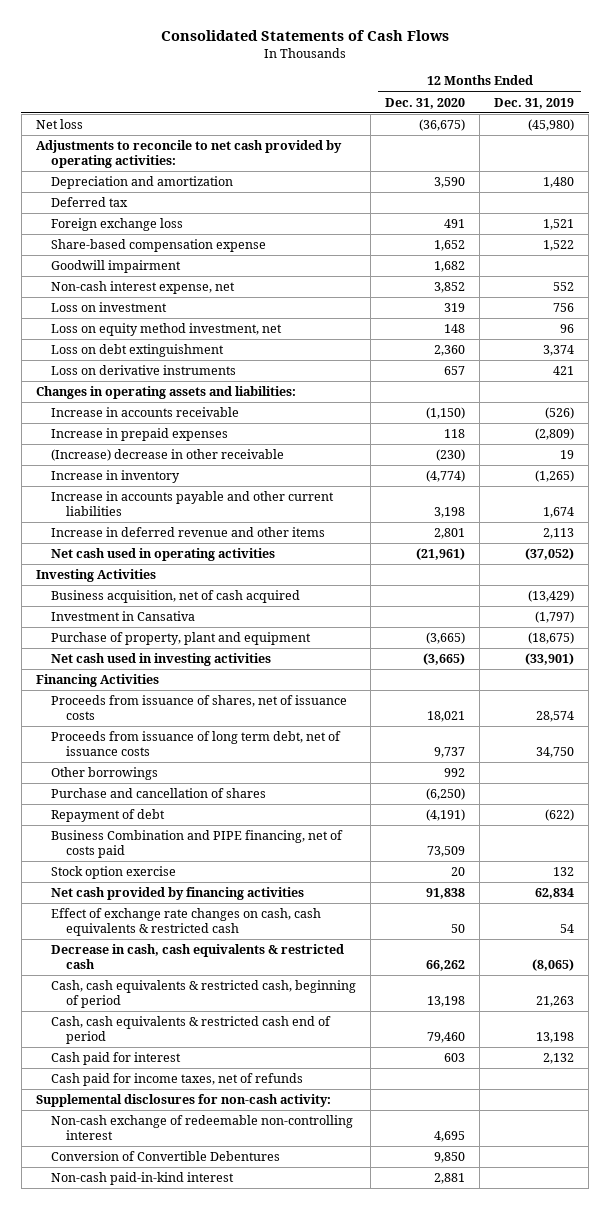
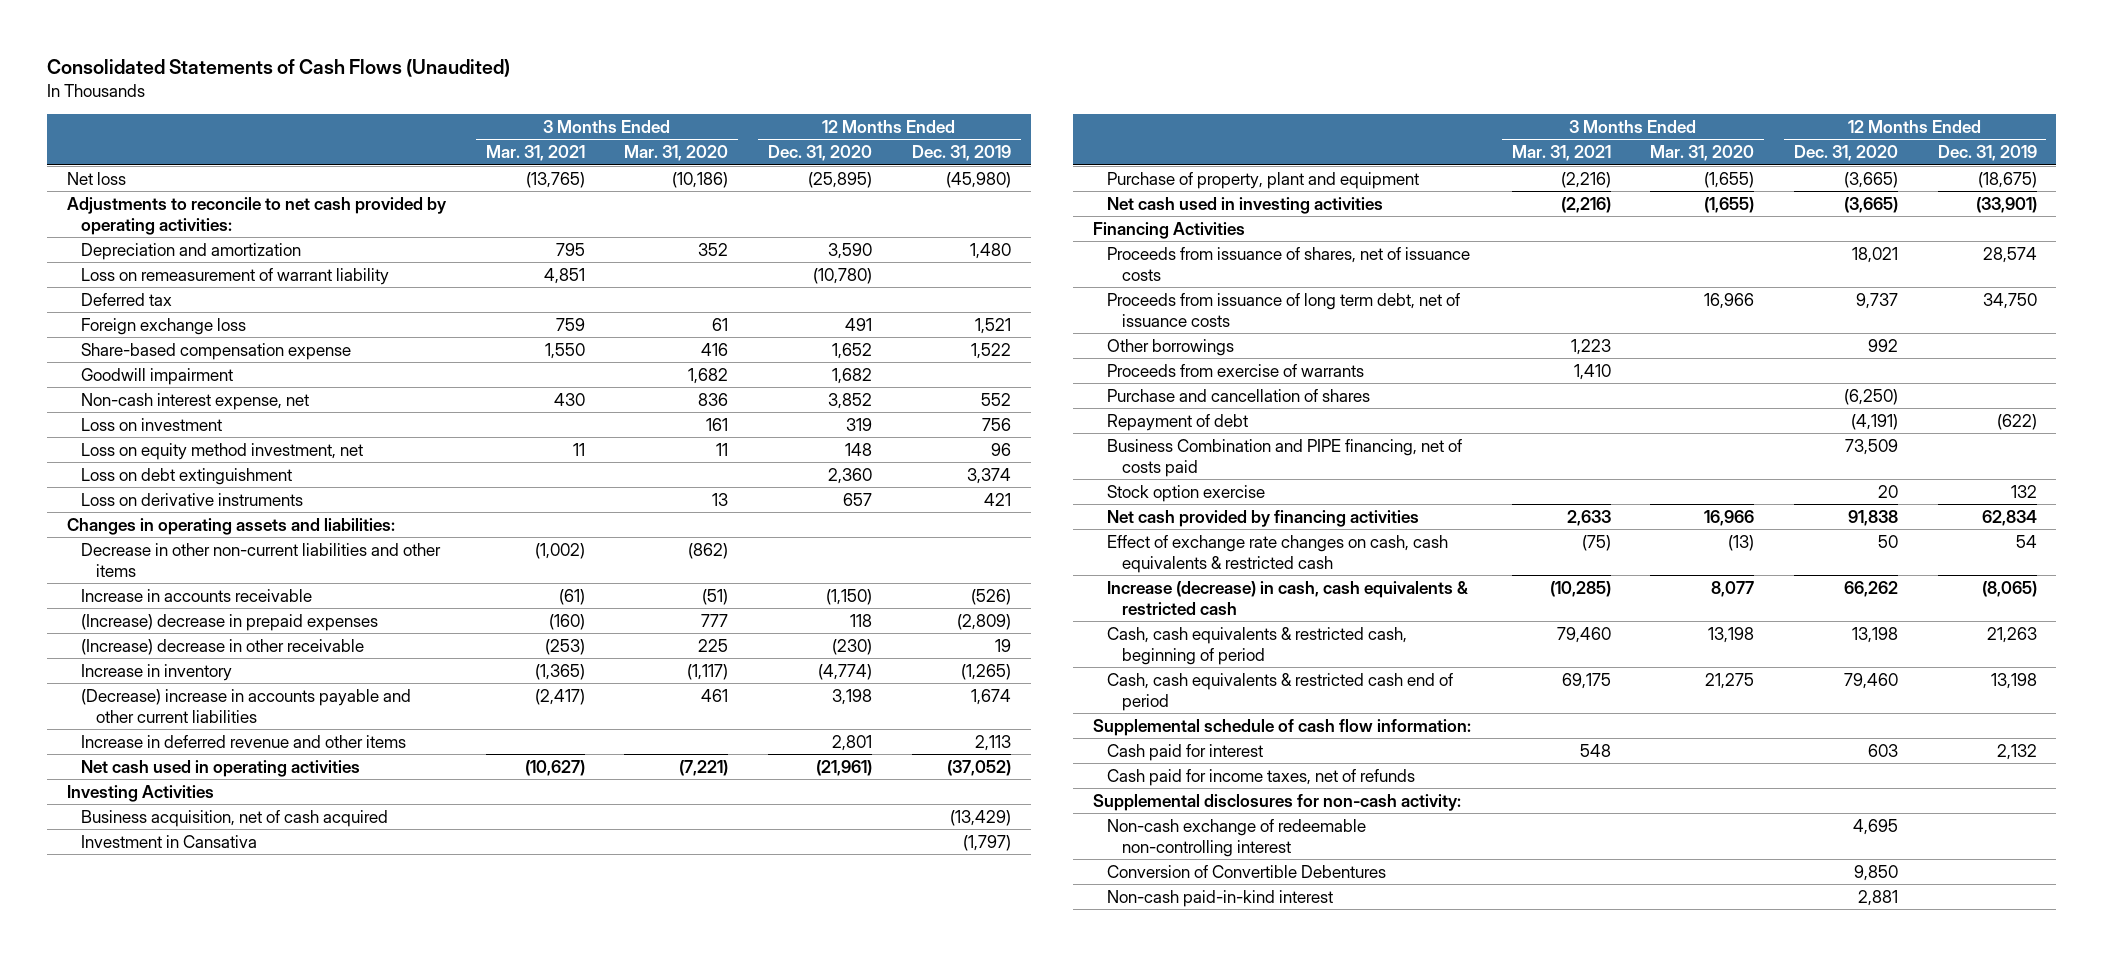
- Consolidated Statements of Cash Flows
+ Consolidated Statements of Cash Flows (Unaudited)
- | 12 Months Ended Dec. 31, 2020 | 12 Months Ended Dec. 31, 2019
+ | 3 Months Ended Mar. 31, 2021 | 3 Months Ended Mar. 31, 2020 | 12 Months Ended Dec. 31, 2020 | 12 Months Ended Dec. 31, 2019
- Net loss | (36,675) | (45,980)
+ Net loss | (13,765) | (10,186) | (25,895) | (45,980)
+ Loss on remeasurement of warrant liability | 4,851 | | (10,780) |
+ Decrease in other non-current liabilities and other items | (1,002) | (862) | |
- Increase in prepaid expenses | 118 | (2,809)
+ (Increase) decrease in prepaid expenses | (160) | 777 | 118 | (2,809)
- Increase in accounts payable and other current liabilities | 3,198 | 1,674
+ (Decrease) increase in accounts payable and other current liabilities | (2,417) | 461 | 3,198 | 1,674
+ Proceeds from exercise of warrants | 1,410 | | |
- Decrease in cash, cash equivalents & restricted cash | 66,262 | (8,065)
+ Increase (decrease) in cash, cash equivalents & restricted cash | (10,285) | 8,077 | 66,262 | (8,065)
+ Supplemental schedule of cash flow information:

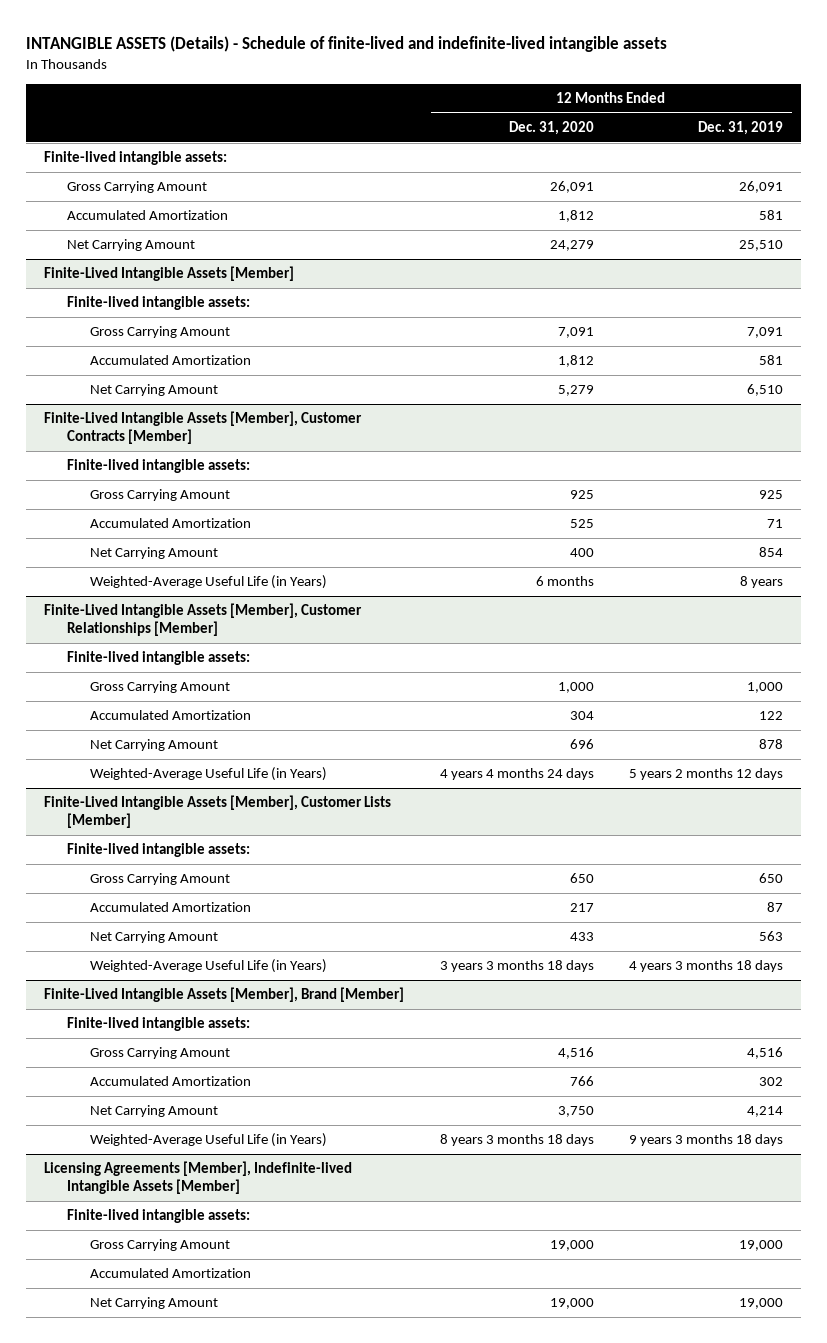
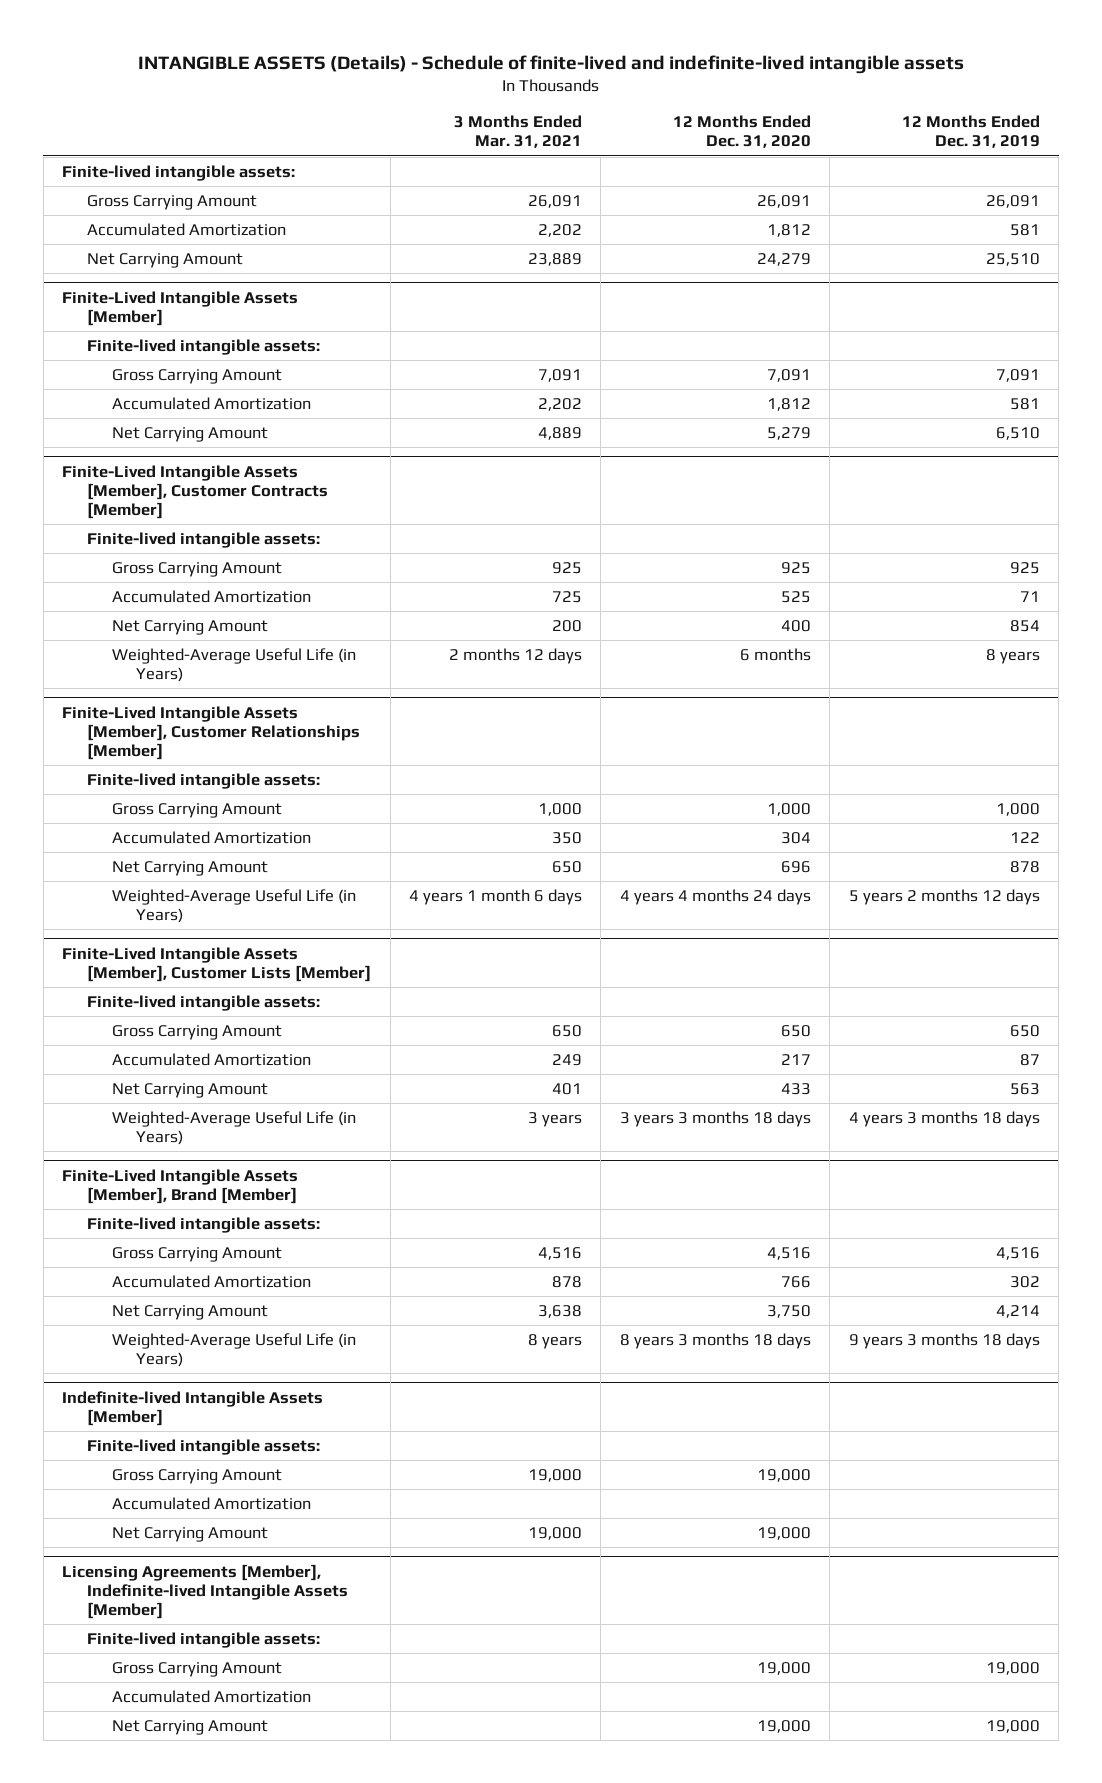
- | 12 Months Ended Dec. 31, 2020 | 12 Months Ended Dec. 31, 2019
+ | 3 Months Ended Mar. 31, 2021 | 12 Months Ended Dec. 31, 2020 | 12 Months Ended Dec. 31, 2019
+ Indefinite-lived Intangible Assets [Member]
+ Finite-lived intangible assets:
+ Gross Carrying Amount | 19,000 | 19,000 |
+ Accumulated Amortization
+ Net Carrying Amount | 19,000 | 19,000 |

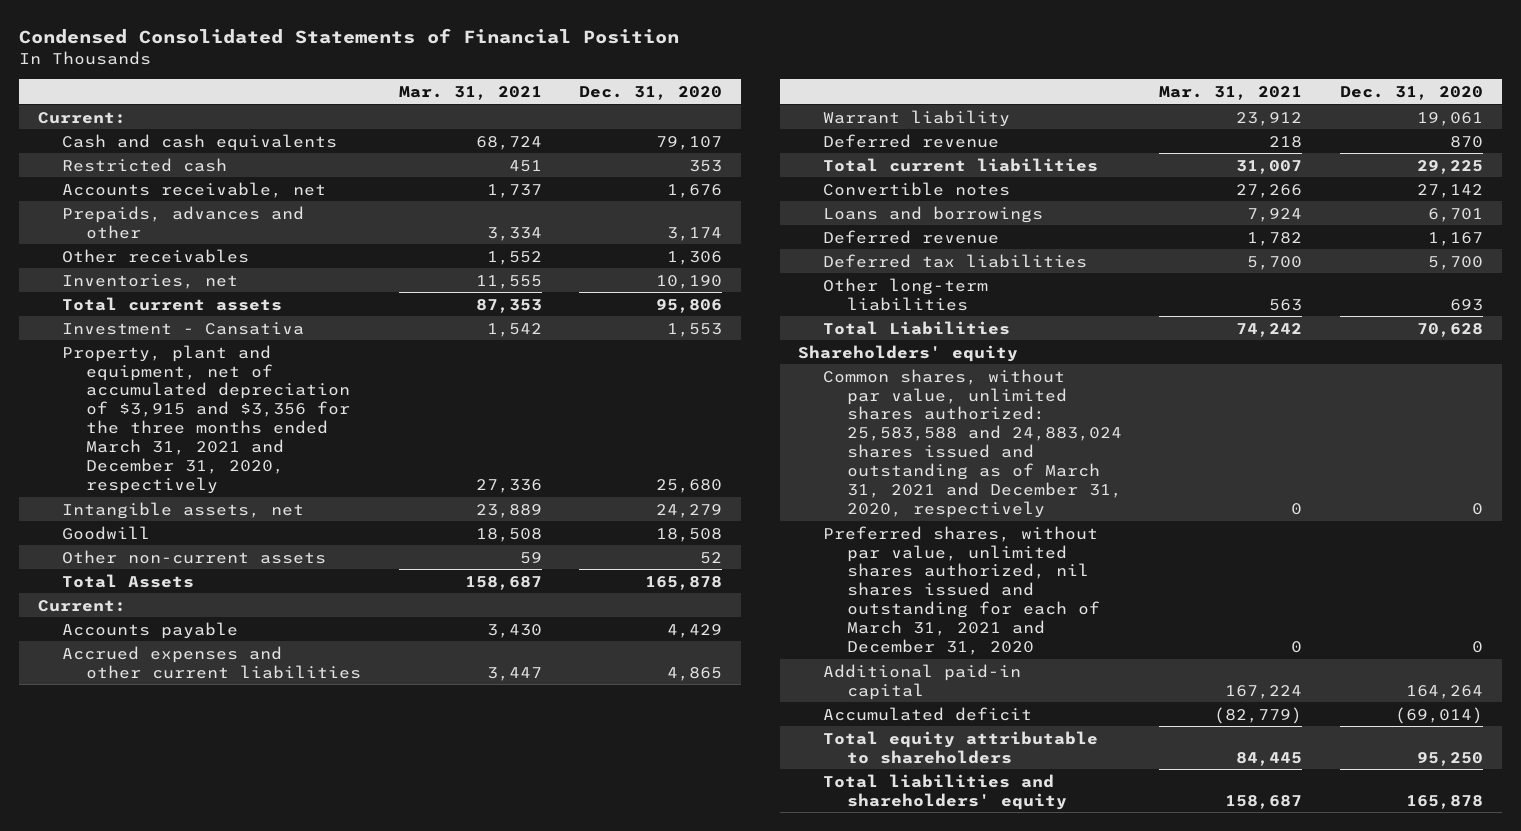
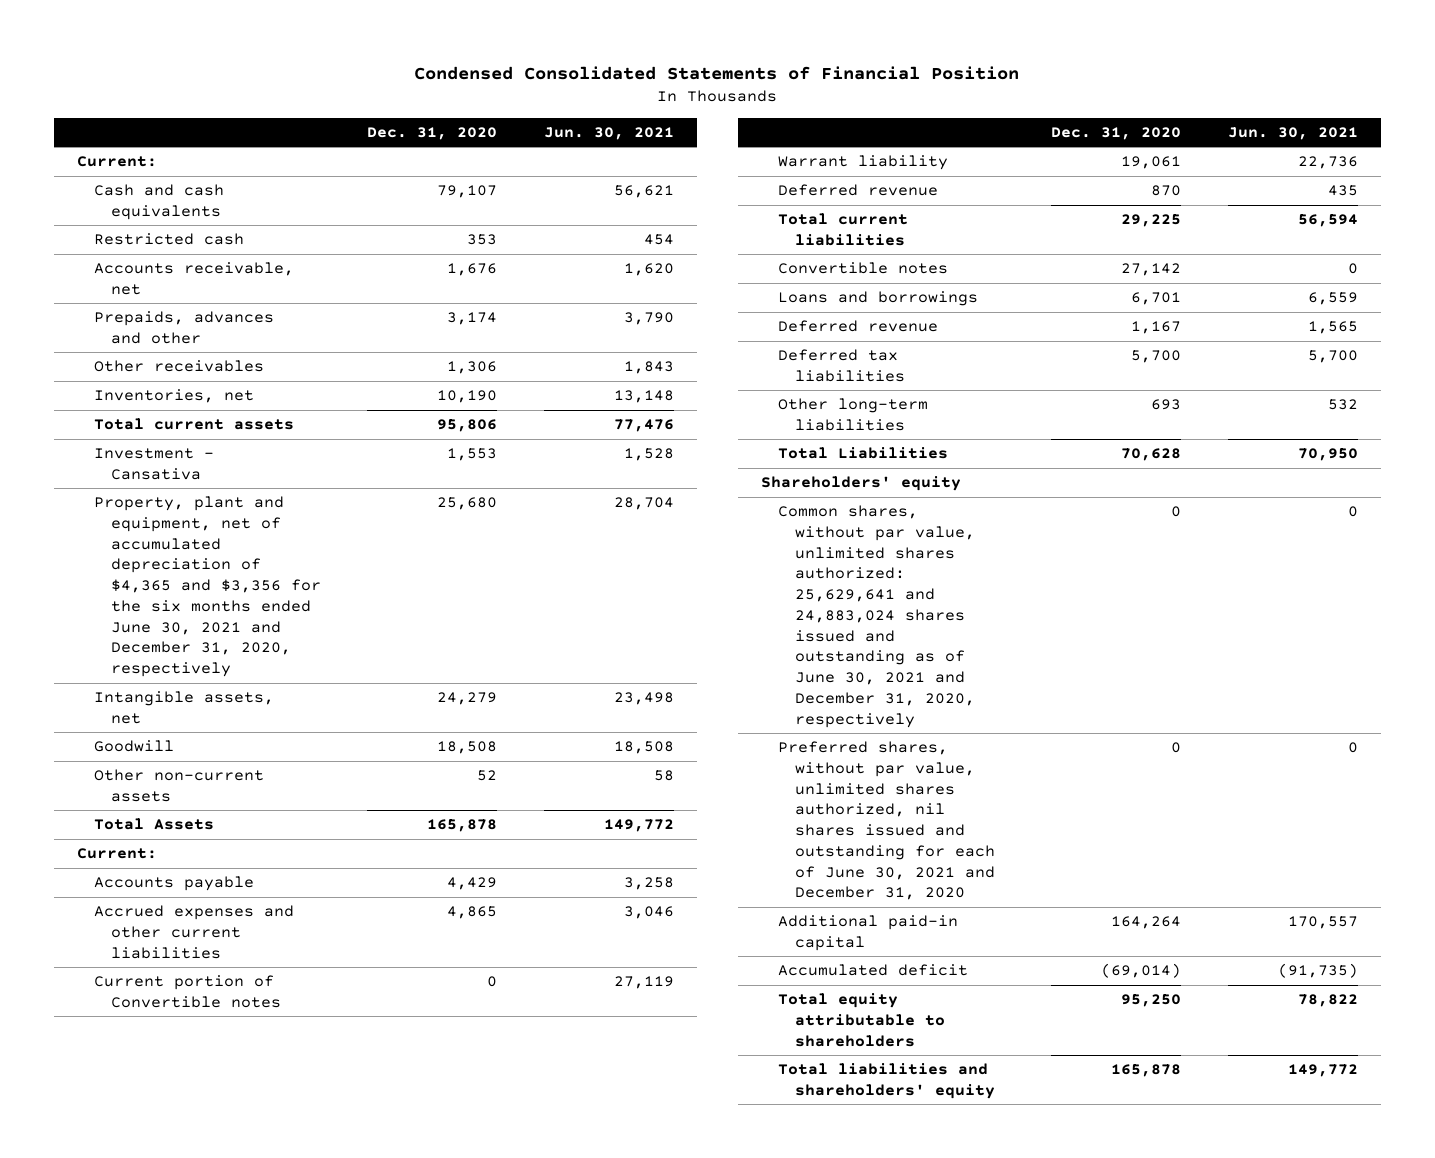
- | Mar. 31, 2021 | Dec. 31, 2020
+ | Dec. 31, 2020 | Jun. 30, 2021
- Property, plant and equipment, net of accumulated depreciation of $3,915 and $3,356 for the three months ended March 31, 2021 and December 31, 2020, respectively | 27,336 | 25,680
+ Property, plant and equipment, net of accumulated depreciation of $4,365 and $3,356 for the six months ended June 30, 2021 and December 31, 2020, respectively | 25,680 | 28,704
+ Current portion of Convertible notes | 0 | 27,119
- Common shares, without par value, unlimited shares authorized: 25,583,588 and 24,883,024 shares issued and outstanding as of March 31, 2021 and December 31, 2020, respectively | 0 | 0
- Preferred shares, without par value, unlimited shares authorized, nil shares issued and outstanding for each of March 31, 2021 and December 31, 2020 | 0 | 0
+ Common shares, without par value, unlimited shares authorized: 25,629,641 and 24,883,024 shares issued and outstanding as of June 30, 2021 and December 31, 2020, respectively | 0 | 0
+ Preferred shares, without par value, unlimited shares authorized, nil shares issued and outstanding for each of June 30, 2021 and December 31, 2020 | 0 | 0

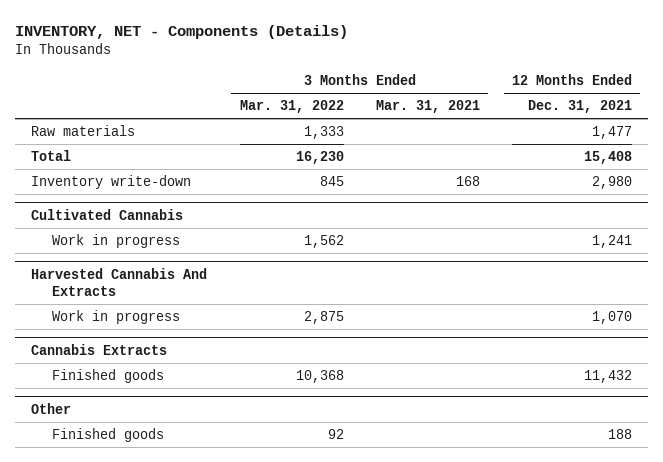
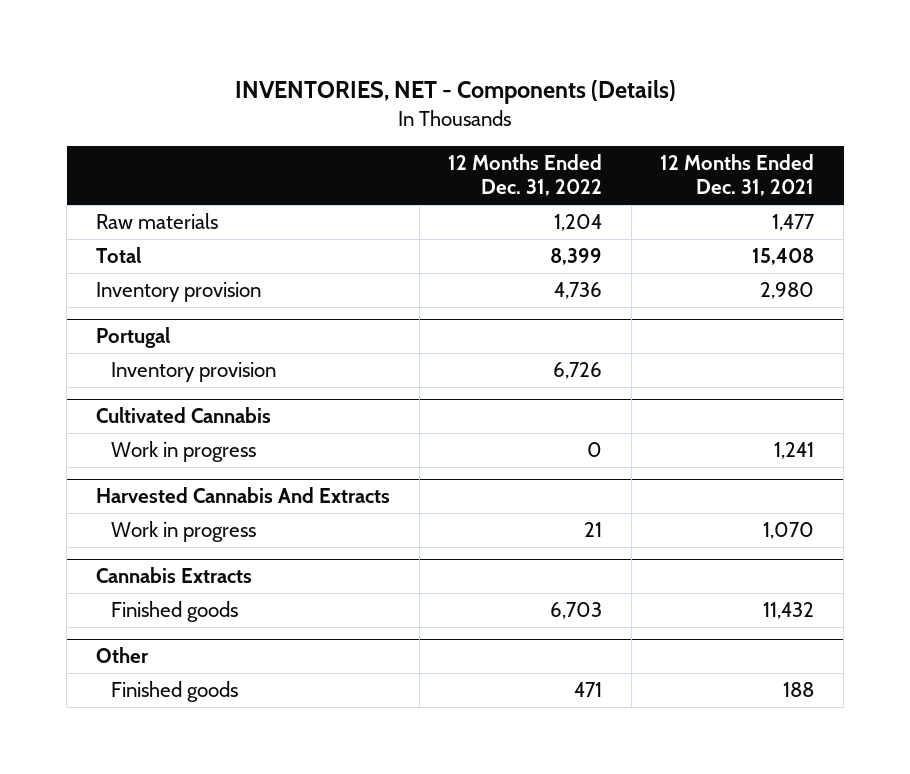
- INVENTORY, NET - Components (Details)
+ INVENTORIES, NET - Components (Details)
- | 3 Months Ended Mar. 31, 2022 | 3 Months Ended Mar. 31, 2021 | 12 Months Ended Dec. 31, 2021
+ | 12 Months Ended Dec. 31, 2022 | 12 Months Ended Dec. 31, 2021
- Inventory write-down | 845 | 168 | 2,980
+ Inventory provision | 4,736 | 2,980
+ Portugal
+ Inventory provision | 6,726 |

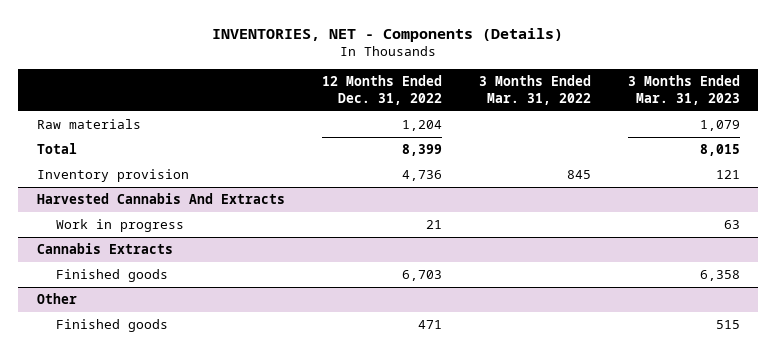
- | 12 Months Ended Dec. 31, 2022 | 12 Months Ended Dec. 31, 2021
+ | 12 Months Ended Dec. 31, 2022 | 3 Months Ended Mar. 31, 2022 | 3 Months Ended Mar. 31, 2023
- Portugal
- Inventory provision | 6,726 |
- Cultivated Cannabis
- Work in progress | 0 | 1,241

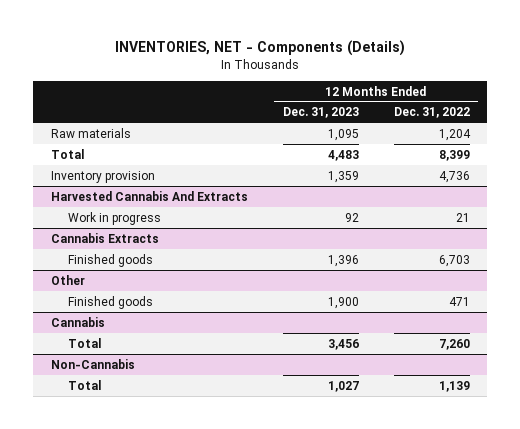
- | 12 Months Ended Dec. 31, 2022 | 3 Months Ended Mar. 31, 2022 | 3 Months Ended Mar. 31, 2023
+ | 12 Months Ended Dec. 31, 2023 | 12 Months Ended Dec. 31, 2022
+ Cannabis
+ Total | 3,456 | 7,260
+ Non-Cannabis
+ Total | 1,027 | 1,139

